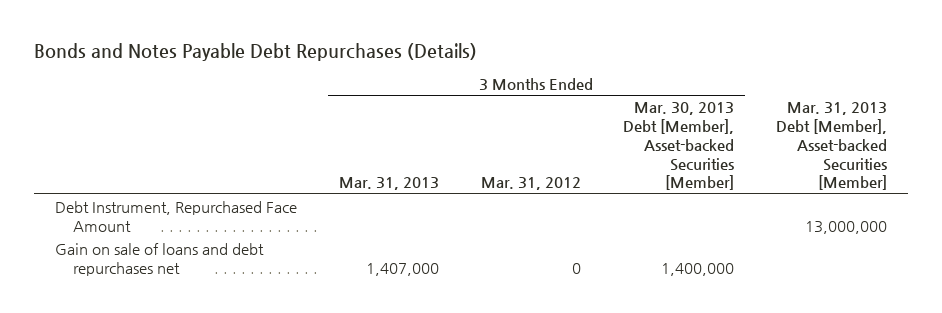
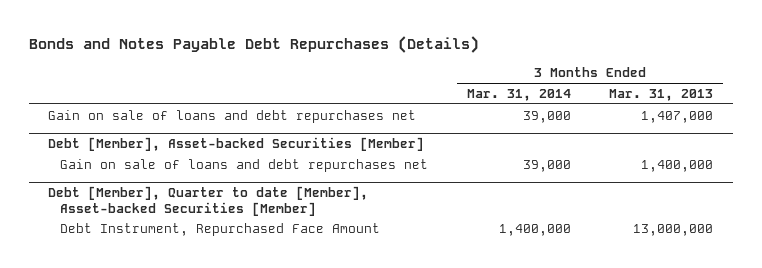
- | 3 Months Ended Mar. 31, 2013 | 3 Months Ended Mar. 31, 2012 | 3 Months Ended Mar. 30, 2013 Debt [Member], Asset-backed Securities [Member] | Mar. 31, 2013 Debt [Member], Asset-backed Securities [Member]
+ | 3 Months Ended Mar. 31, 2014 | 3 Months Ended Mar. 31, 2013
- Debt Instrument, Repurchased Face Amount | | | | 13,000,000
+ Debt [Member], Asset-backed Securities [Member]
+ Gain on sale of loans and debt repurchases net | 39,000 | 1,400,000
+ Debt [Member], Quarter to date [Member], Asset-backed Securities [Member]
+ Debt Instrument, Repurchased Face Amount | 1,400,000 | 13,000,000

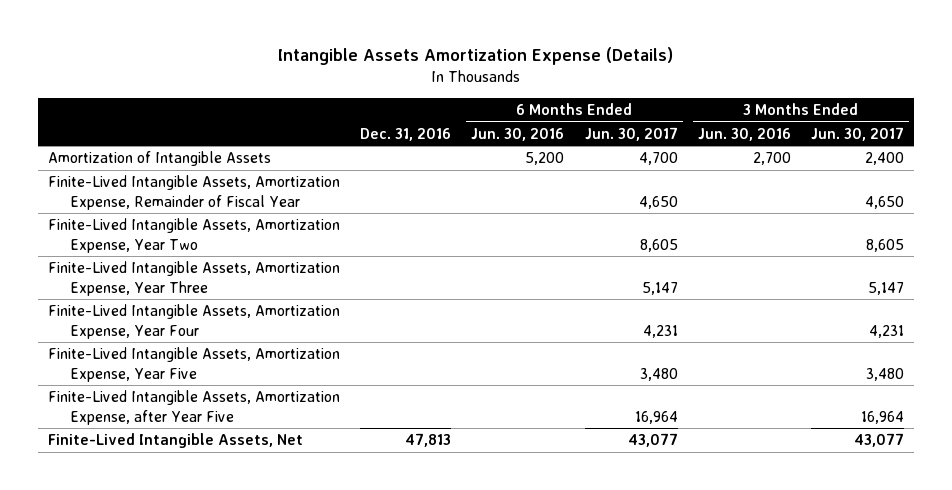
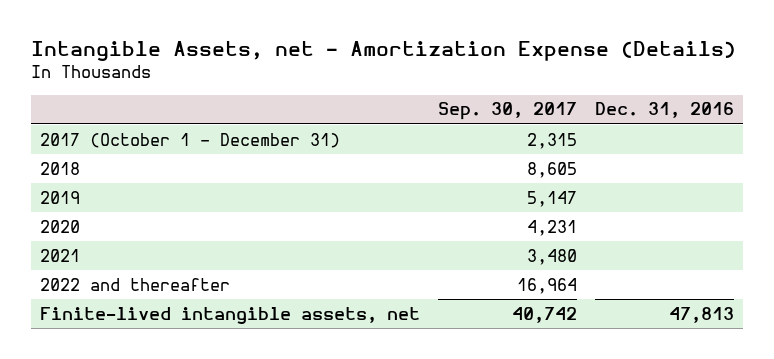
- Intangible Assets Amortization Expense (Details)
+ Intangible Assets, net - Amortization Expense (Details)
- | Dec. 31, 2016 | 6 Months Ended Jun. 30, 2016 | 6 Months Ended Jun. 30, 2017 | 3 Months Ended Jun. 30, 2016 | 3 Months Ended Jun. 30, 2017
+ | Sep. 30, 2017 | Dec. 31, 2016
- Amortization of Intangible Assets | | 5,200 | 4,700 | 2,700 | 2,400
- Finite-Lived Intangible Assets, Amortization Expense, Remainder of Fiscal Year | | | 4,650 | | 4,650
- Finite-Lived Intangible Assets, Amortization Expense, Year Two | | | 8,605 | | 8,605
- Finite-Lived Intangible Assets, Amortization Expense, Year Three | | | 5,147 | | 5,147
- Finite-Lived Intangible Assets, Amortization Expense, Year Four | | | 4,231 | | 4,231
- Finite-Lived Intangible Assets, Amortization Expense, Year Five | | | 3,480 | | 3,480
- Finite-Lived Intangible Assets, Amortization Expense, after Year Five | | | 16,964 | | 16,964
- Finite-Lived Intangible Assets, Net | 47,813 | | 43,077 | | 43,077
+ 2017 (October 1 - December 31) | 2,315 |
+ 2018 | 8,605 |
+ 2019 | 5,147 |
+ 2020 | 4,231 |
+ 2021 | 3,480 |
+ 2022 and thereafter | 16,964 |
+ Finite-lived intangible assets, net | 40,742 | 47,813

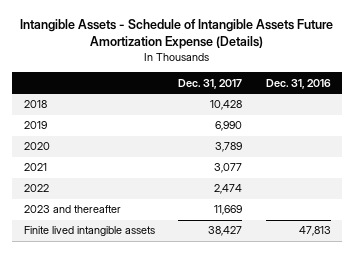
- Intangible Assets, net - Amortization Expense (Details)
+ Intangible Assets - Schedule of Intangible Assets Future Amortization Expense (Details)
- | Sep. 30, 2017 | Dec. 31, 2016
+ | Dec. 31, 2017 | Dec. 31, 2016
- 2017 (October 1 - December 31) | 2,315 |
- 2022 and thereafter | 16,964 |
- Finite-lived intangible assets, net | 40,742 | 47,813
+ 2022 | 2,474 |
+ 2023 and thereafter | 11,669 |
+ Finite lived intangible assets | 38,427 | 47,813

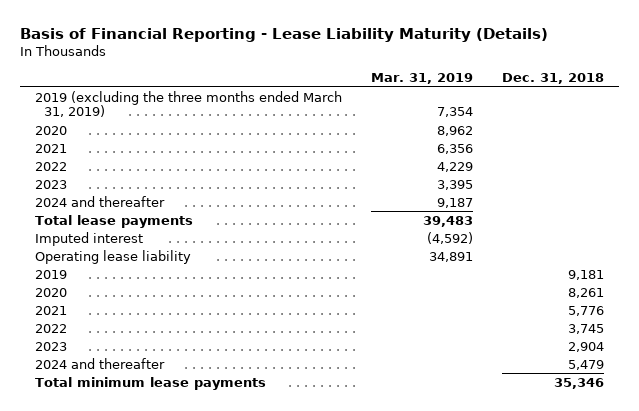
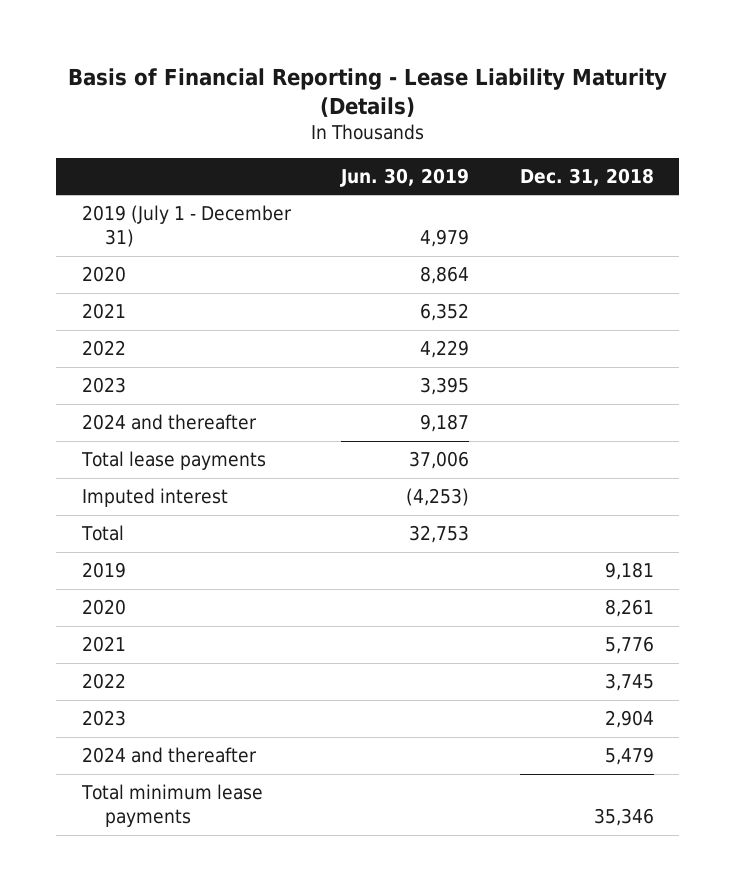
- | Mar. 31, 2019 | Dec. 31, 2018
+ | Jun. 30, 2019 | Dec. 31, 2018
- 2019 (excluding the three months ended March 31, 2019) | 7,354 |
+ 2019 (July 1 - December 31) | 4,979 |
- Operating lease liability | 34,891 |
+ Total | 32,753 |

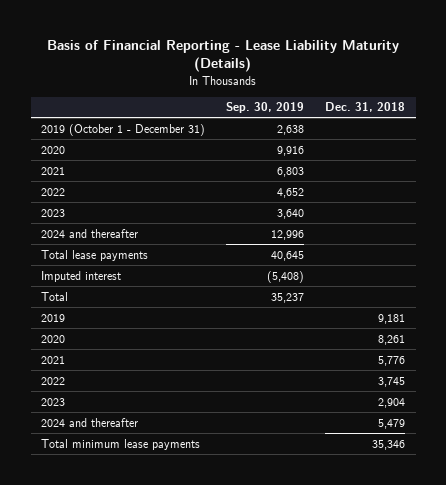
- | Jun. 30, 2019 | Dec. 31, 2018
+ | Sep. 30, 2019 | Dec. 31, 2018
- 2019 (July 1 - December 31) | 4,979 |
+ 2019 (October 1 - December 31) | 2,638 |

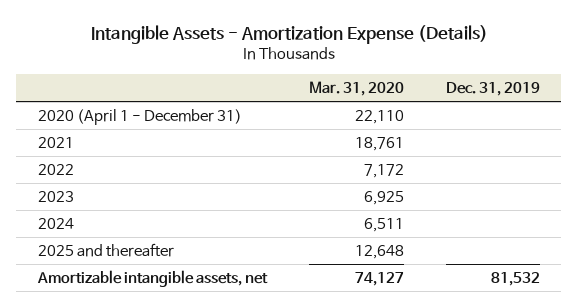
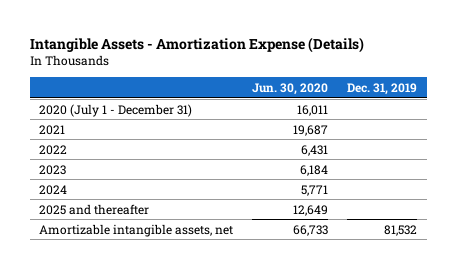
- | Mar. 31, 2020 | Dec. 31, 2019
+ | Jun. 30, 2020 | Dec. 31, 2019
- 2020 (April 1 - December 31) | 22,110 |
+ 2020 (July 1 - December 31) | 16,011 |

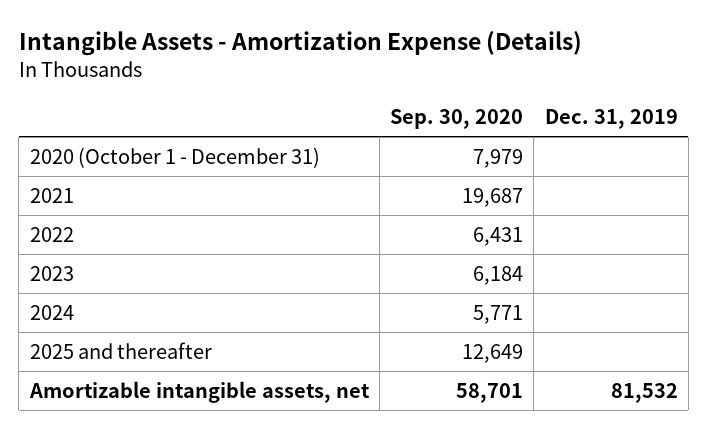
- | Jun. 30, 2020 | Dec. 31, 2019
+ | Sep. 30, 2020 | Dec. 31, 2019
- 2020 (July 1 - December 31) | 16,011 |
+ 2020 (October 1 - December 31) | 7,979 |

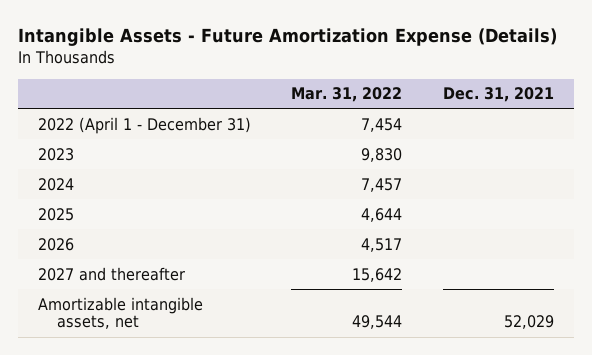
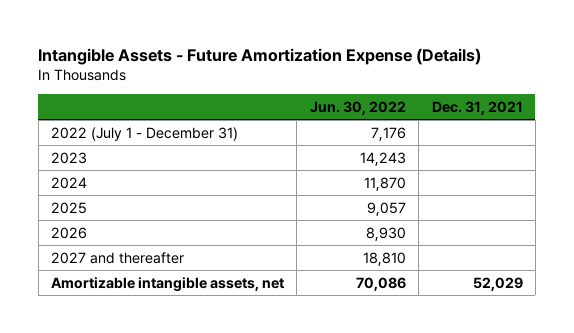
- | Mar. 31, 2022 | Dec. 31, 2021
+ | Jun. 30, 2022 | Dec. 31, 2021
- 2022 (April 1 - December 31) | 7,454 |
+ 2022 (July 1 - December 31) | 7,176 |

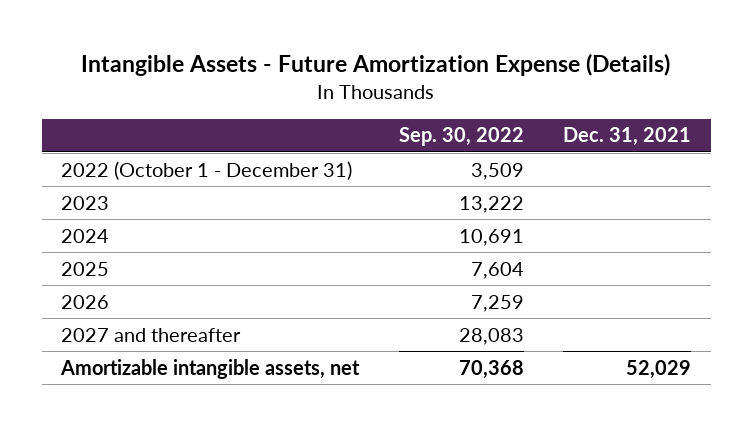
- | Jun. 30, 2022 | Dec. 31, 2021
+ | Sep. 30, 2022 | Dec. 31, 2021
- 2022 (July 1 - December 31) | 7,176 |
+ 2022 (October 1 - December 31) | 3,509 |

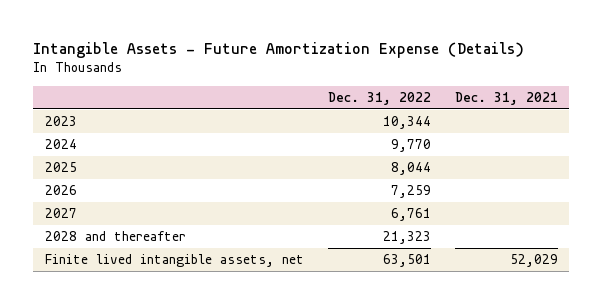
- | Sep. 30, 2022 | Dec. 31, 2021
+ | Dec. 31, 2022 | Dec. 31, 2021
- 2022 (October 1 - December 31) | 3,509 |
- 2027 and thereafter | 28,083 |
- Amortizable intangible assets, net | 70,368 | 52,029
+ 2027 | 6,761 |
+ 2028 and thereafter | 21,323 |
+ Finite lived intangible assets, net | 63,501 | 52,029

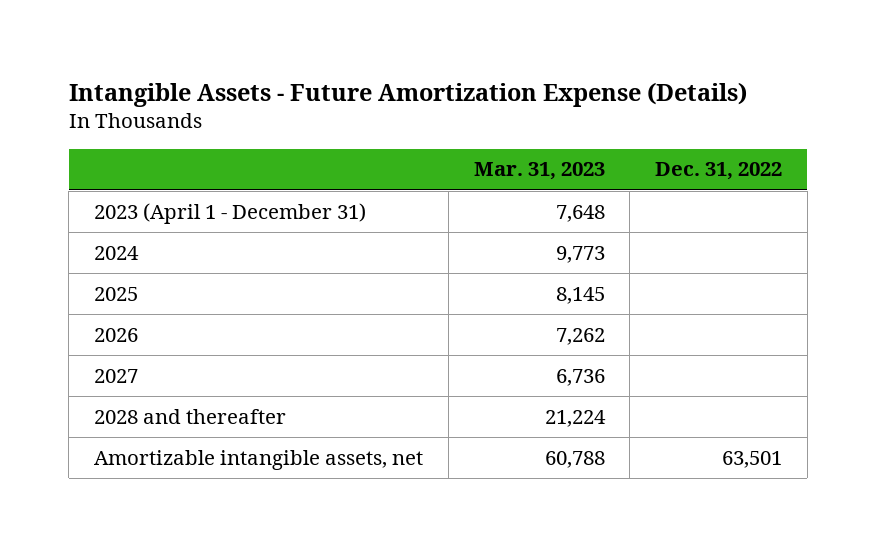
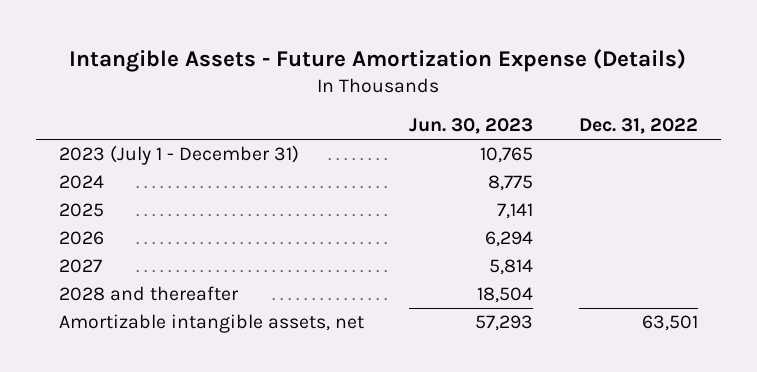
- | Mar. 31, 2023 | Dec. 31, 2022
+ | Jun. 30, 2023 | Dec. 31, 2022
- 2023 (April 1 - December 31) | 7,648 |
+ 2023 (July 1 - December 31) | 10,765 |

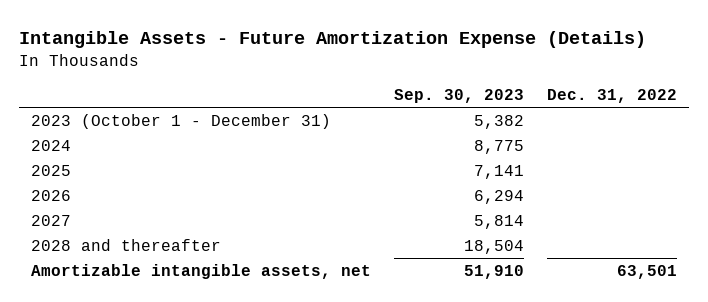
- | Jun. 30, 2023 | Dec. 31, 2022
+ | Sep. 30, 2023 | Dec. 31, 2022
- 2023 (July 1 - December 31) | 10,765 |
+ 2023 (October 1 - December 31) | 5,382 |

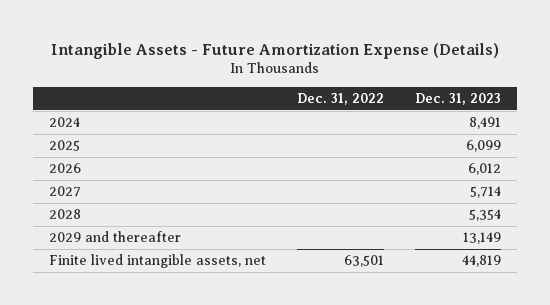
- | Sep. 30, 2023 | Dec. 31, 2022
+ | Dec. 31, 2022 | Dec. 31, 2023
- 2023 (October 1 - December 31) | 5,382 |
- 2028 and thereafter | 18,504 |
- Amortizable intangible assets, net | 51,910 | 63,501
+ 2028 | | 5,354
+ 2029 and thereafter | | 13,149
+ Finite lived intangible assets, net | 63,501 | 44,819

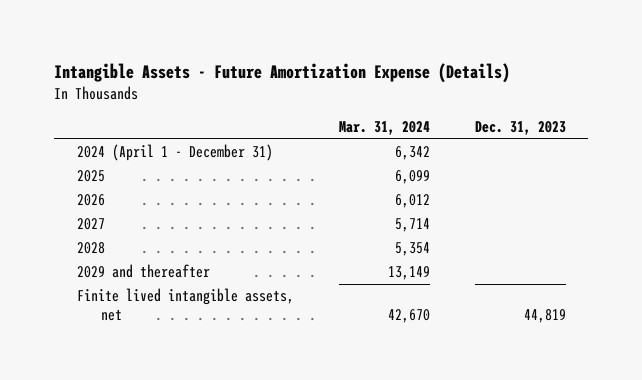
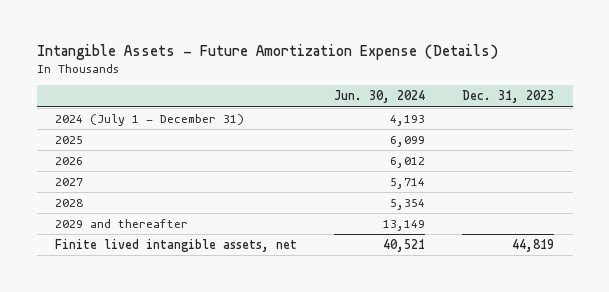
- | Mar. 31, 2024 | Dec. 31, 2023
+ | Jun. 30, 2024 | Dec. 31, 2023
- 2024 (April 1 - December 31) | 6,342 |
+ 2024 (July 1 - December 31) | 4,193 |

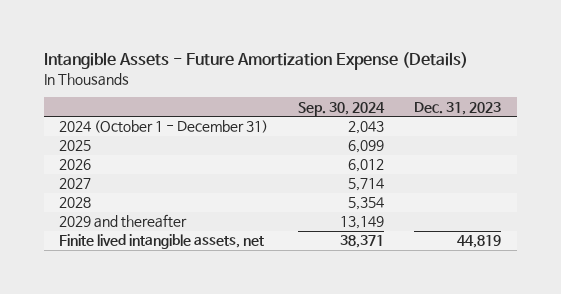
- | Jun. 30, 2024 | Dec. 31, 2023
+ | Sep. 30, 2024 | Dec. 31, 2023
- 2024 (July 1 - December 31) | 4,193 |
+ 2024 (October 1 - December 31) | 2,043 |

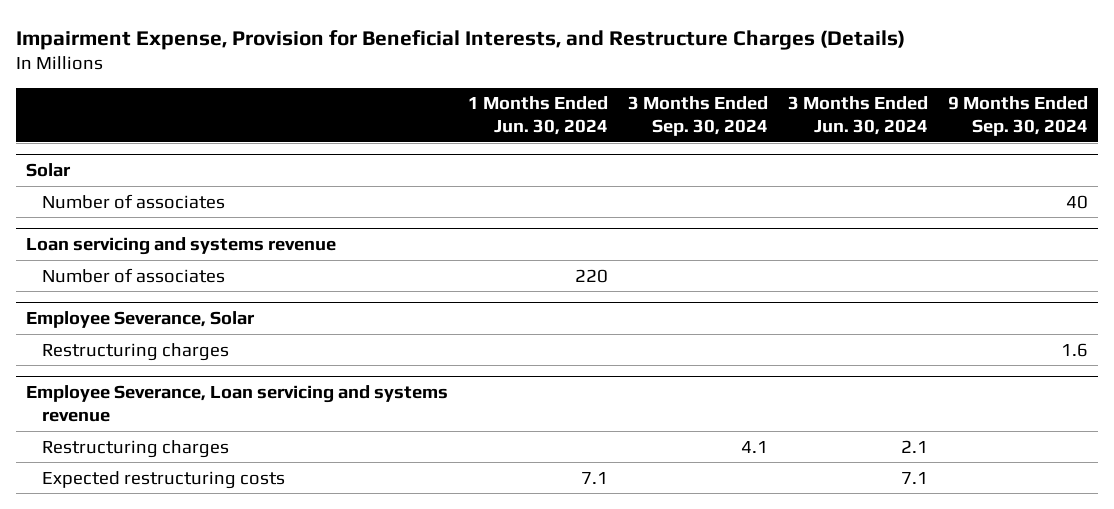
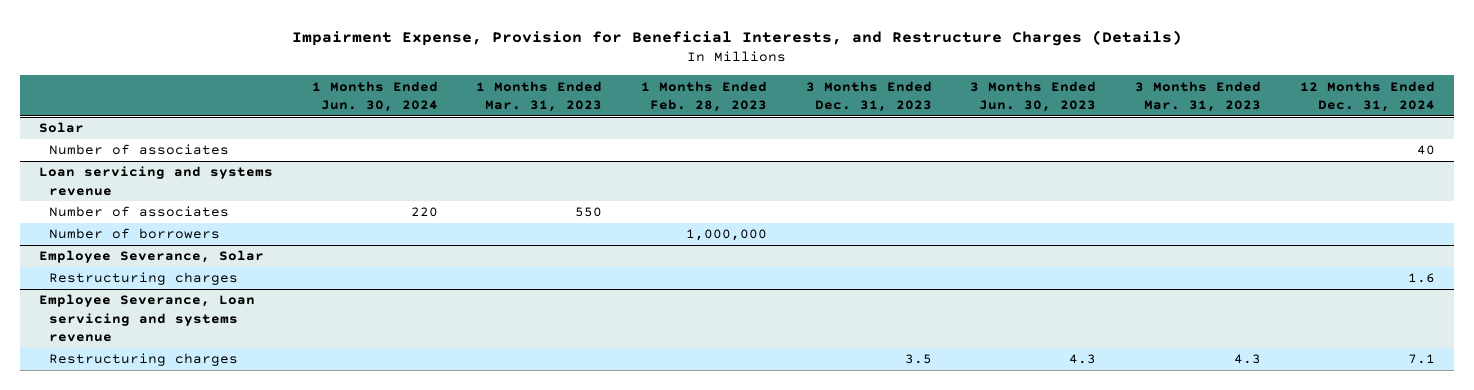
- | 1 Months Ended Jun. 30, 2024 | 3 Months Ended Sep. 30, 2024 | 3 Months Ended Jun. 30, 2024 | 9 Months Ended Sep. 30, 2024
+ | 1 Months Ended Jun. 30, 2024 | 1 Months Ended Mar. 31, 2023 | 1 Months Ended Feb. 28, 2023 | 3 Months Ended Dec. 31, 2023 | 3 Months Ended Jun. 30, 2023 | 3 Months Ended Mar. 31, 2023 | 12 Months Ended Dec. 31, 2024
@ Loan servicing and systems revenue
+ Number of borrowers | | | 1,000,000 | | | |
@ Employee Severance, Loan servicing and systems revenue
- Expected restructuring costs | 7.1 | | 7.1 |

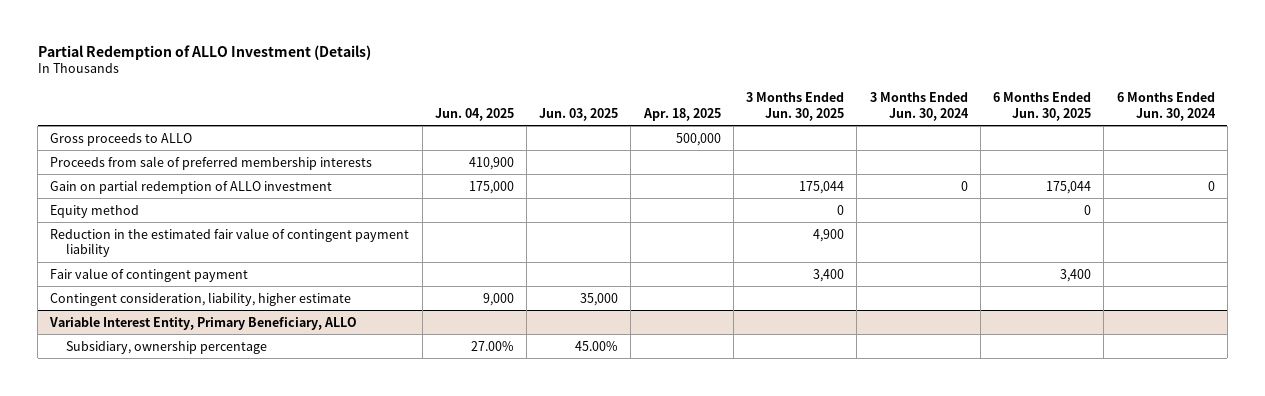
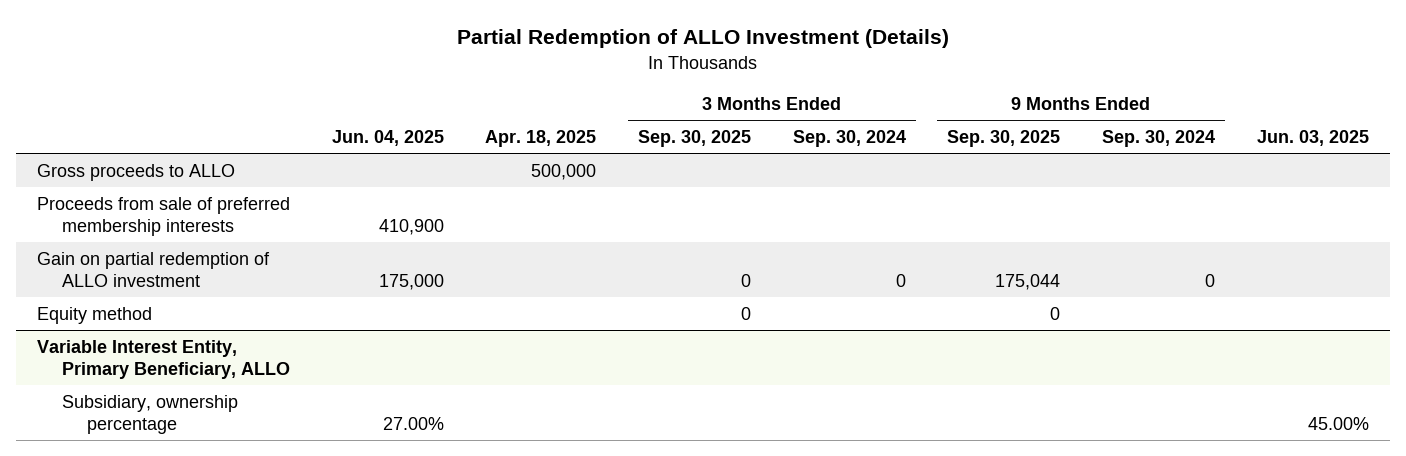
- | Jun. 04, 2025 | Jun. 03, 2025 | Apr. 18, 2025 | 3 Months Ended Jun. 30, 2025 | 3 Months Ended Jun. 30, 2024 | 6 Months Ended Jun. 30, 2025 | 6 Months Ended Jun. 30, 2024
+ | Jun. 04, 2025 | Apr. 18, 2025 | 3 Months Ended Sep. 30, 2025 | 3 Months Ended Sep. 30, 2024 | 9 Months Ended Sep. 30, 2025 | 9 Months Ended Sep. 30, 2024 | Jun. 03, 2025
- Reduction in the estimated fair value of contingent payment liability | | | | 4,900 | | |
- Fair value of contingent payment | | | | 3,400 | | 3,400 |
- Contingent consideration, liability, higher estimate | 9,000 | 35,000 | | | | |

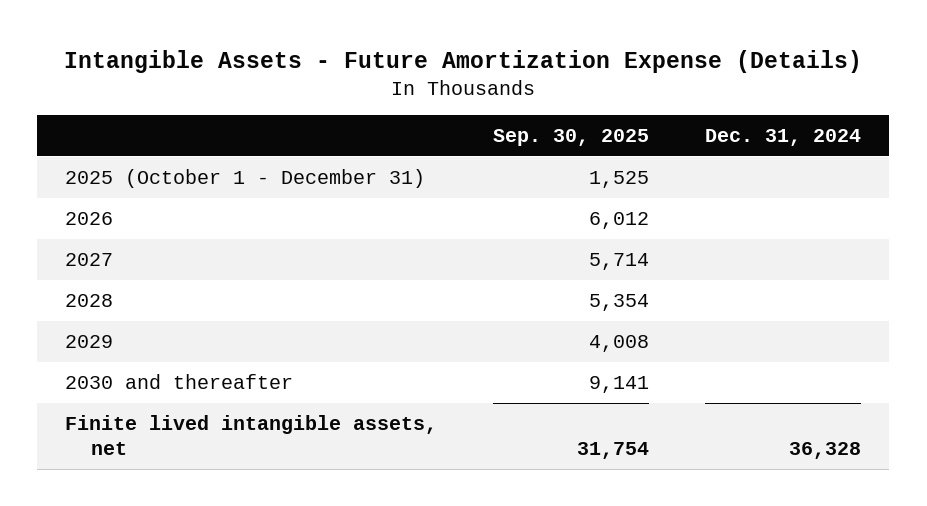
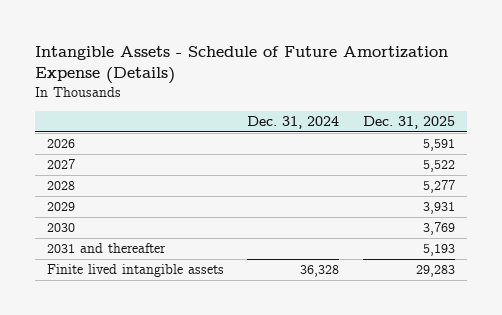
- Intangible Assets - Future Amortization Expense (Details)
+ Intangible Assets - Schedule of Future Amortization Expense (Details)
- | Sep. 30, 2025 | Dec. 31, 2024
+ | Dec. 31, 2024 | Dec. 31, 2025
- 2025 (October 1 - December 31) | 1,525 |
- 2030 and thereafter | 9,141 |
- Finite lived intangible assets, net | 31,754 | 36,328
+ 2030 | | 3,769
+ 2031 and thereafter | | 5,193
+ Finite lived intangible assets | 36,328 | 29,283

